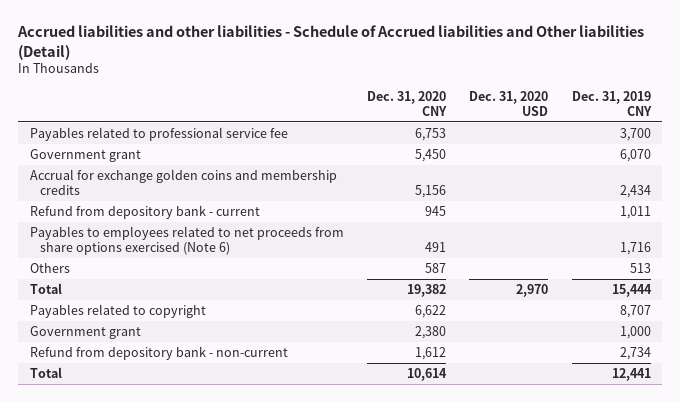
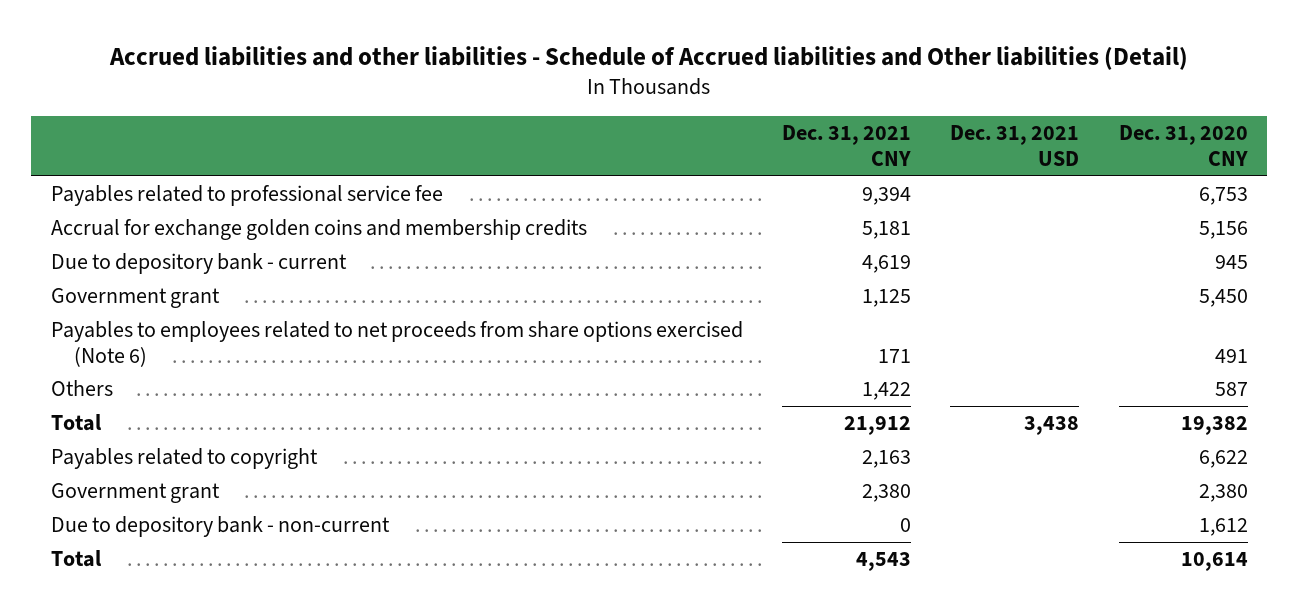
- | Dec. 31, 2020 CNY | Dec. 31, 2020 USD | Dec. 31, 2019 CNY
+ | Dec. 31, 2021 CNY | Dec. 31, 2021 USD | Dec. 31, 2020 CNY
- Refund from depository bank - current | 945 | | 1,011
+ Due to depository bank - current | 4,619 | | 945
moved down: Government grant | 1,125 | | 5,450
- Refund from depository bank - non-current | 1,612 | | 2,734
+ Due to depository bank - non-current | 0 | | 1,612

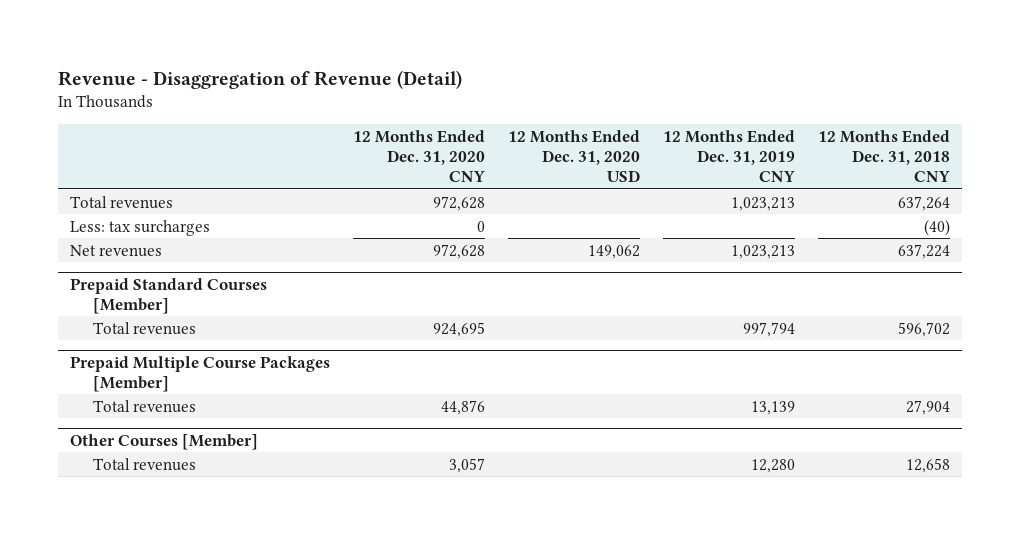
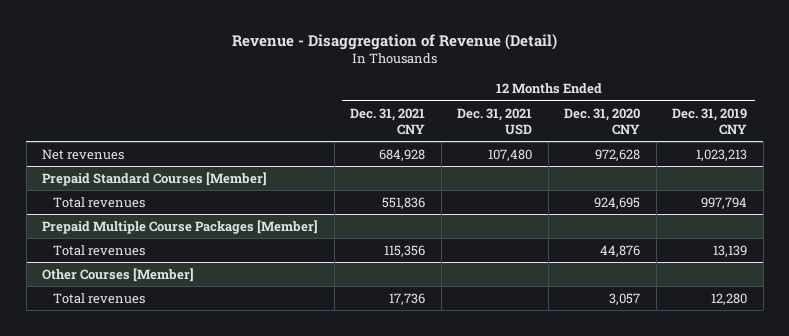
- | 12 Months Ended Dec. 31, 2020 CNY | 12 Months Ended Dec. 31, 2020 USD | 12 Months Ended Dec. 31, 2019 CNY | 12 Months Ended Dec. 31, 2018 CNY
+ | 12 Months Ended Dec. 31, 2021 CNY | 12 Months Ended Dec. 31, 2021 USD | 12 Months Ended Dec. 31, 2020 CNY | 12 Months Ended Dec. 31, 2019 CNY
- Total revenues | 972,628 | | 1,023,213 | 637,264
- Less: tax surcharges | 0 | | | (40)

